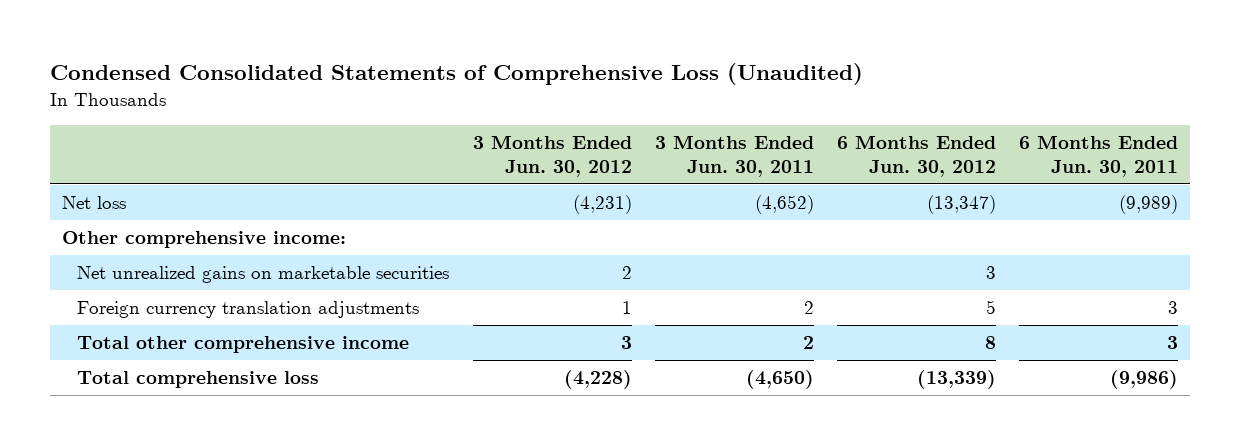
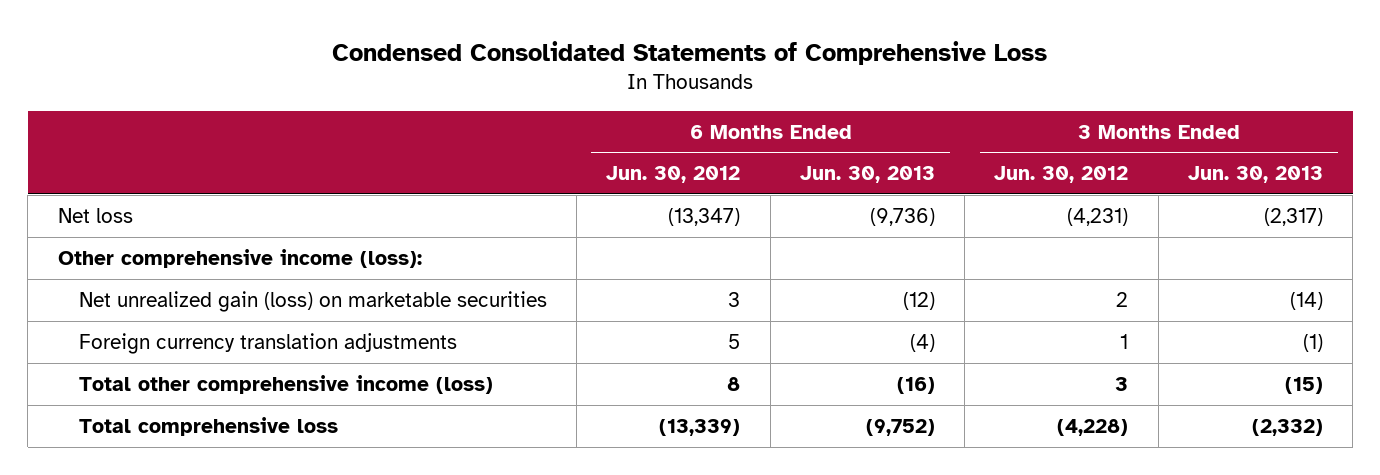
- Condensed Consolidated Statements of Comprehensive Loss (Unaudited)
+ Condensed Consolidated Statements of Comprehensive Loss
- | 3 Months Ended Jun. 30, 2012 | 3 Months Ended Jun. 30, 2011 | 6 Months Ended Jun. 30, 2012 | 6 Months Ended Jun. 30, 2011
+ | 6 Months Ended Jun. 30, 2012 | 6 Months Ended Jun. 30, 2013 | 3 Months Ended Jun. 30, 2012 | 3 Months Ended Jun. 30, 2013
- Other comprehensive income:
- Net unrealized gains on marketable securities | 2 | | 3 |
+ Other comprehensive income (loss):
+ Net unrealized gain (loss) on marketable securities | 3 | (12) | 2 | (14)
- Total other comprehensive income | 3 | 2 | 8 | 3
+ Total other comprehensive income (loss) | 8 | (16) | 3 | (15)

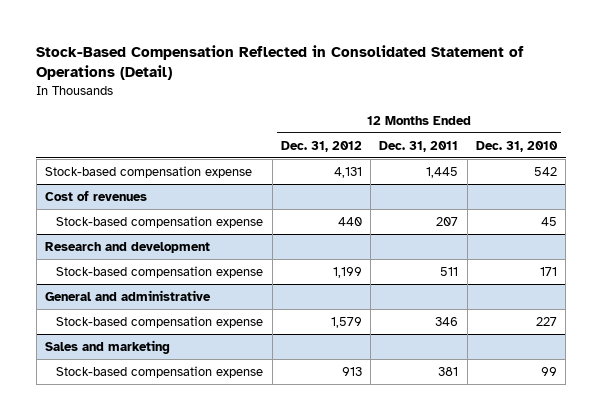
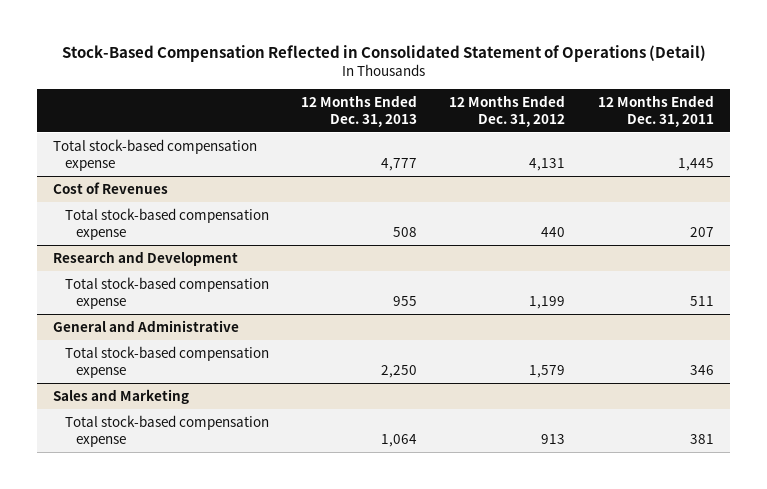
- | 12 Months Ended Dec. 31, 2012 | 12 Months Ended Dec. 31, 2011 | 12 Months Ended Dec. 31, 2010
+ | 12 Months Ended Dec. 31, 2013 | 12 Months Ended Dec. 31, 2012 | 12 Months Ended Dec. 31, 2011
- Stock-based compensation expense | 4,131 | 1,445 | 542
- Cost of revenues
- Stock-based compensation expense | 440 | 207 | 45
- Research and development
- Stock-based compensation expense | 1,199 | 511 | 171
- General and administrative
- Stock-based compensation expense | 1,579 | 346 | 227
- Sales and marketing
- Stock-based compensation expense | 913 | 381 | 99
+ Total stock-based compensation expense | 4,777 | 4,131 | 1,445
+ Cost of Revenues
+ Total stock-based compensation expense | 508 | 440 | 207
+ Research and Development
+ Total stock-based compensation expense | 955 | 1,199 | 511
+ General and Administrative
+ Total stock-based compensation expense | 2,250 | 1,579 | 346
+ Sales and Marketing
+ Total stock-based compensation expense | 1,064 | 913 | 381

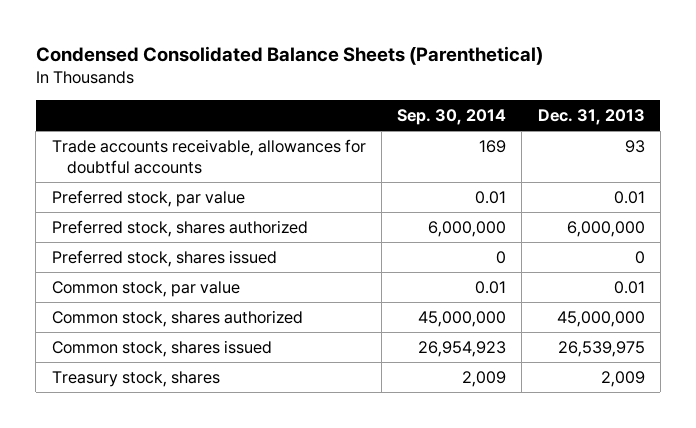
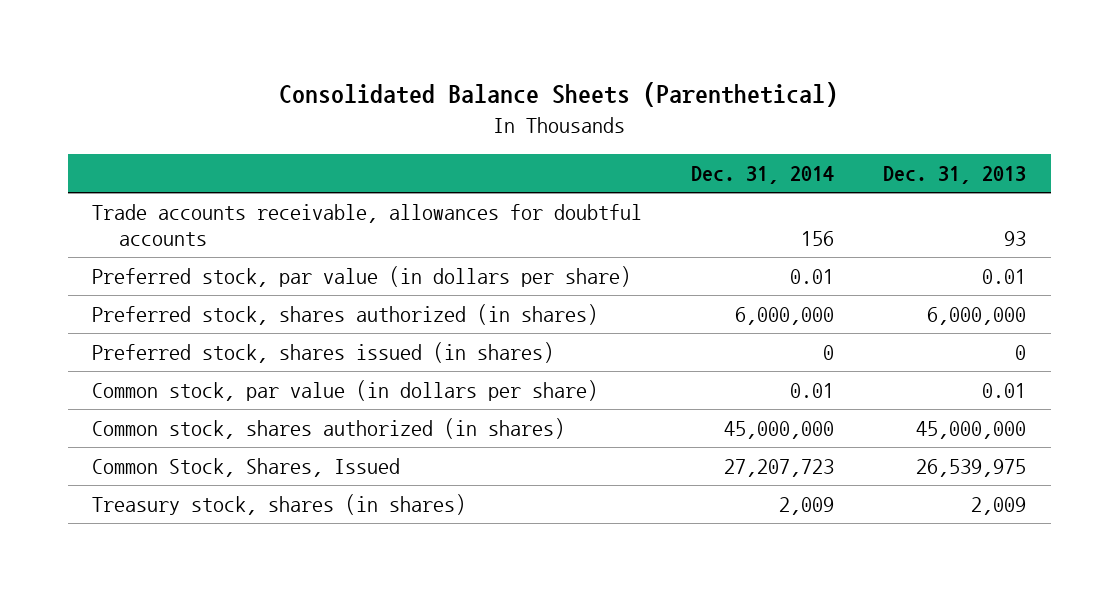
- Condensed Consolidated Balance Sheets (Parenthetical)
+ Consolidated Balance Sheets (Parenthetical)
- | Sep. 30, 2014 | Dec. 31, 2013
+ | Dec. 31, 2014 | Dec. 31, 2013
- Preferred stock, par value | 0.01 | 0.01
- Preferred stock, shares authorized | 6,000,000 | 6,000,000
- Preferred stock, shares issued | 0 | 0
- Common stock, par value | 0.01 | 0.01
- Common stock, shares authorized | 45,000,000 | 45,000,000
- Common stock, shares issued | 26,954,923 | 26,539,975
- Treasury stock, shares | 2,009 | 2,009
+ Preferred stock, par value (in dollars per share) | 0.01 | 0.01
+ Preferred stock, shares authorized (in shares) | 6,000,000 | 6,000,000
+ Preferred stock, shares issued (in shares) | 0 | 0
+ Common stock, par value (in dollars per share) | 0.01 | 0.01
+ Common stock, shares authorized (in shares) | 45,000,000 | 45,000,000
+ Common Stock, Shares, Issued | 27,207,723 | 26,539,975
+ Treasury stock, shares (in shares) | 2,009 | 2,009

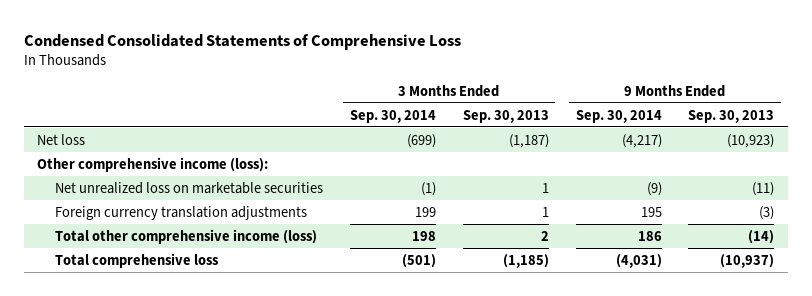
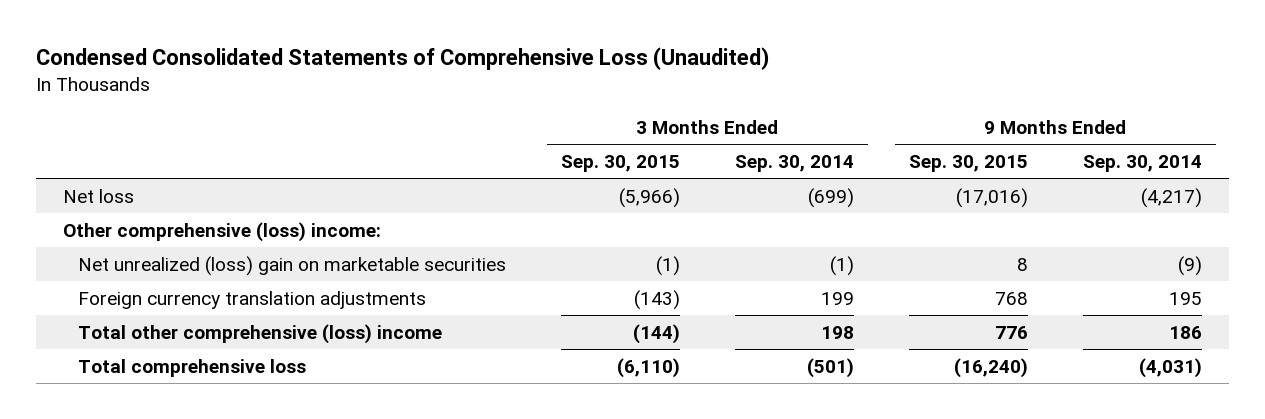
- Condensed Consolidated Statements of Comprehensive Loss
+ Condensed Consolidated Statements of Comprehensive Loss (Unaudited)
- | 3 Months Ended Sep. 30, 2014 | 3 Months Ended Sep. 30, 2013 | 9 Months Ended Sep. 30, 2014 | 9 Months Ended Sep. 30, 2013
+ | 3 Months Ended Sep. 30, 2015 | 3 Months Ended Sep. 30, 2014 | 9 Months Ended Sep. 30, 2015 | 9 Months Ended Sep. 30, 2014
- Other comprehensive income (loss):
- Net unrealized loss on marketable securities | (1) | 1 | (9) | (11)
+ Other comprehensive (loss) income:
+ Net unrealized (loss) gain on marketable securities | (1) | (1) | 8 | (9)
- Total other comprehensive income (loss) | 198 | 2 | 186 | (14)
+ Total other comprehensive (loss) income | (144) | 198 | 776 | 186

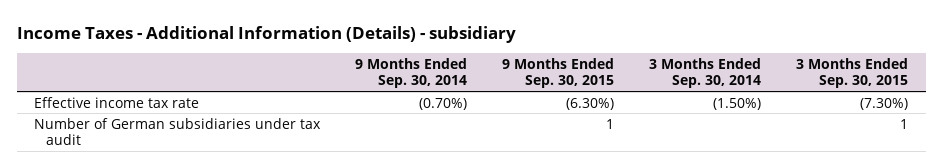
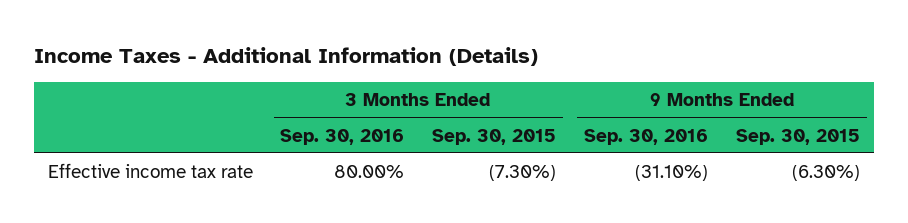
- Income Taxes - Additional Information (Details) - subsidiary
+ Income Taxes - Additional Information (Details)
- | 9 Months Ended Sep. 30, 2014 | 9 Months Ended Sep. 30, 2015 | 3 Months Ended Sep. 30, 2014 | 3 Months Ended Sep. 30, 2015
+ | 3 Months Ended Sep. 30, 2016 | 3 Months Ended Sep. 30, 2015 | 9 Months Ended Sep. 30, 2016 | 9 Months Ended Sep. 30, 2015
- Number of German subsidiaries under tax audit | | 1 | | 1

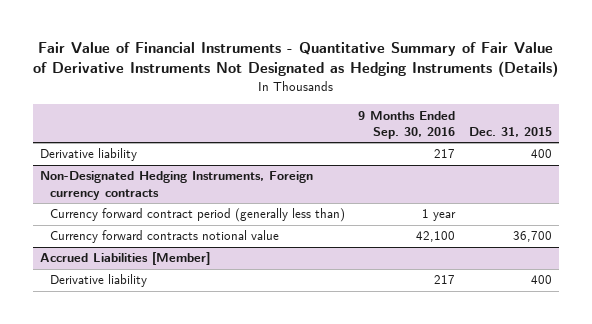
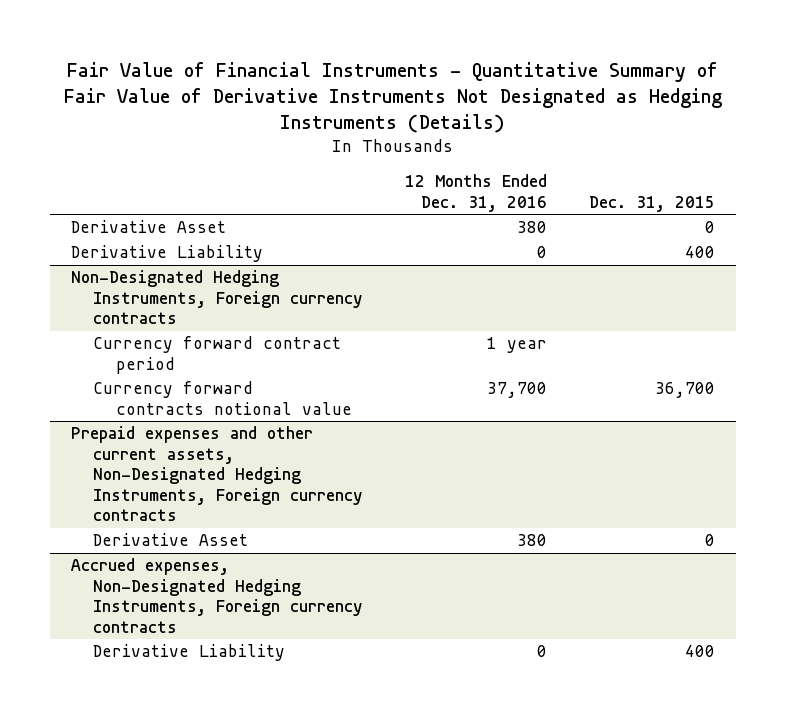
- | 9 Months Ended Sep. 30, 2016 | Dec. 31, 2015
+ | 12 Months Ended Dec. 31, 2016 | Dec. 31, 2015
- Derivative liability | 217 | 400
+ Derivative Asset | 380 | 0
+ Derivative Liability | 0 | 400
@ Non-Designated Hedging Instruments, Foreign currency contracts
- Currency forward contract period (generally less than) | 1 year |
+ Currency forward contract period | 1 year |
- Accrued Liabilities [Member]
- Derivative liability | 217 | 400
+ Prepaid expenses and other current assets, Non-Designated Hedging Instruments, Foreign currency contracts
+ Derivative Asset | 380 | 0
+ Accrued expenses, Non-Designated Hedging Instruments, Foreign currency contracts
+ Derivative Liability | 0 | 400

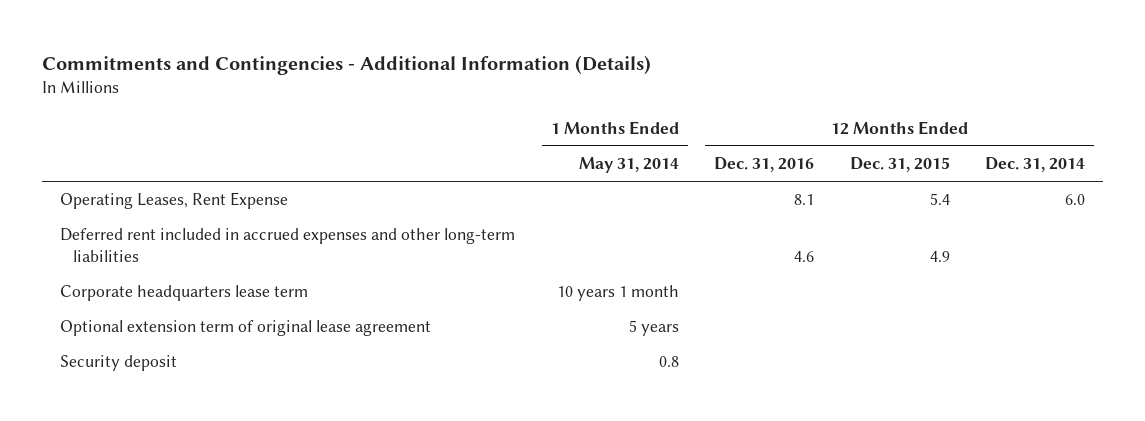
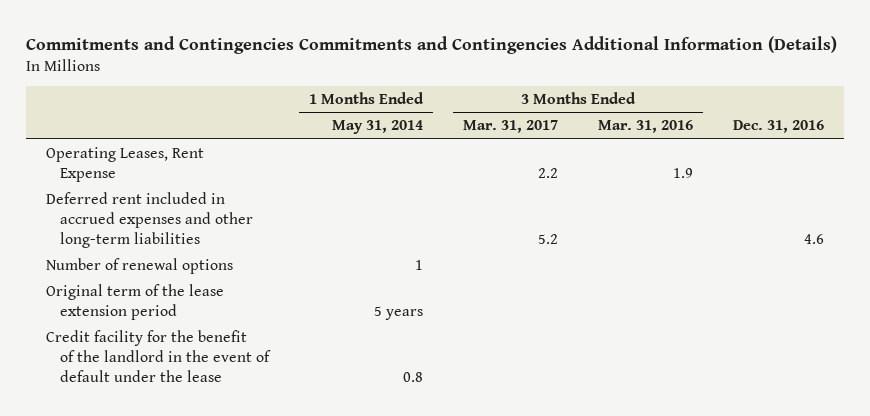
- Commitments and Contingencies - Additional Information (Details)
+ Commitments and Contingencies Commitments and Contingencies Additional Information (Details)
- | 1 Months Ended May 31, 2014 | 12 Months Ended Dec. 31, 2016 | 12 Months Ended Dec. 31, 2015 | 12 Months Ended Dec. 31, 2014
+ | 1 Months Ended May 31, 2014 | 3 Months Ended Mar. 31, 2017 | 3 Months Ended Mar. 31, 2016 | Dec. 31, 2016
- Corporate headquarters lease term | 10 years 1 month | | |
- Optional extension term of original lease agreement | 5 years | | |
- Security deposit | 0.8 | | |
+ Number of renewal options | 1 | | |
+ Original term of the lease extension period | 5 years | | |
+ Credit facility for the benefit of the landlord in the event of default under the lease | 0.8 | | |

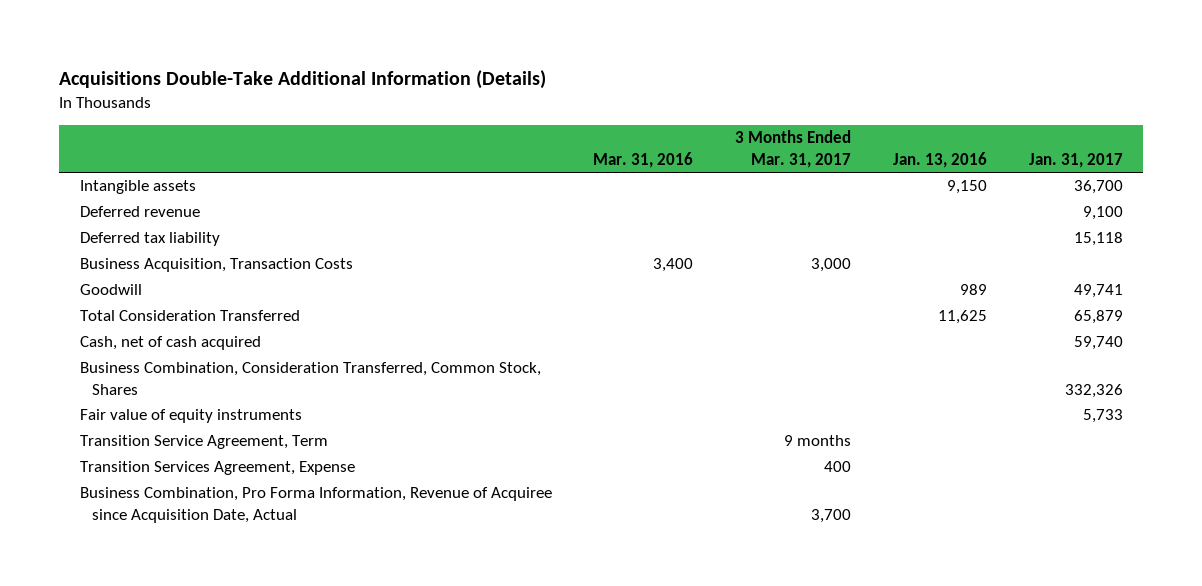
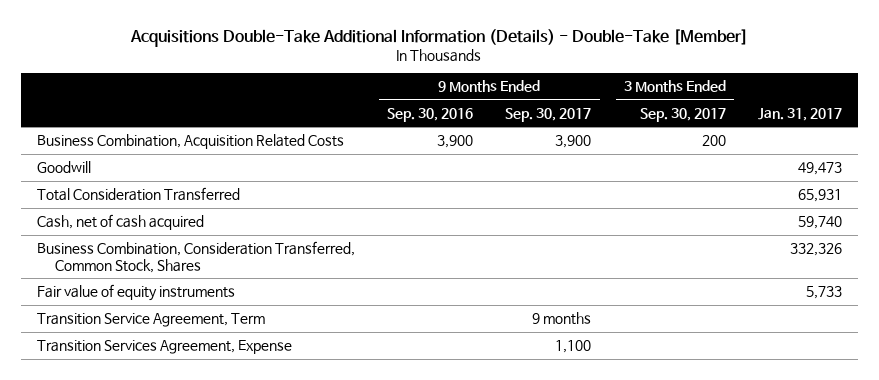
- Acquisitions Double-Take Additional Information (Details)
+ Acquisitions Double-Take Additional Information (Details) - Double-Take [Member]
- | Mar. 31, 2016 | 3 Months Ended Mar. 31, 2017 | Jan. 13, 2016 | Jan. 31, 2017
+ | 9 Months Ended Sep. 30, 2016 | 9 Months Ended Sep. 30, 2017 | 3 Months Ended Sep. 30, 2017 | Jan. 31, 2017
- Intangible assets | | | 9,150 | 36,700
- Deferred revenue | | | | 9,100
- Deferred tax liability | | | | 15,118
- Business Acquisition, Transaction Costs | 3,400 | 3,000 | |
- Goodwill | | | 989 | 49,741
- Total Consideration Transferred | | | 11,625 | 65,879
+ Business Combination, Acquisition Related Costs | 3,900 | 3,900 | 200 |
+ Goodwill | | | | 49,473
+ Total Consideration Transferred | | | | 65,931
- Business Combination, Pro Forma Information, Revenue of Acquiree since Acquisition Date, Actual | | 3,700 | |

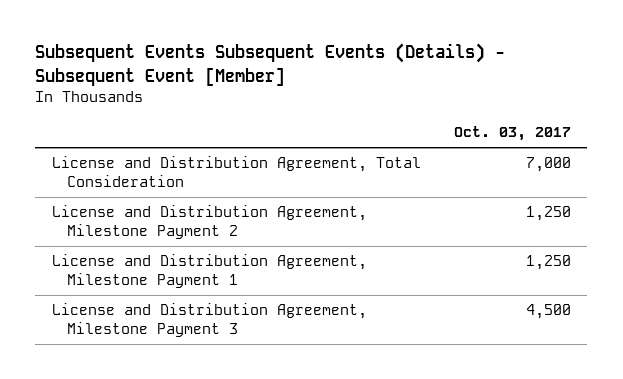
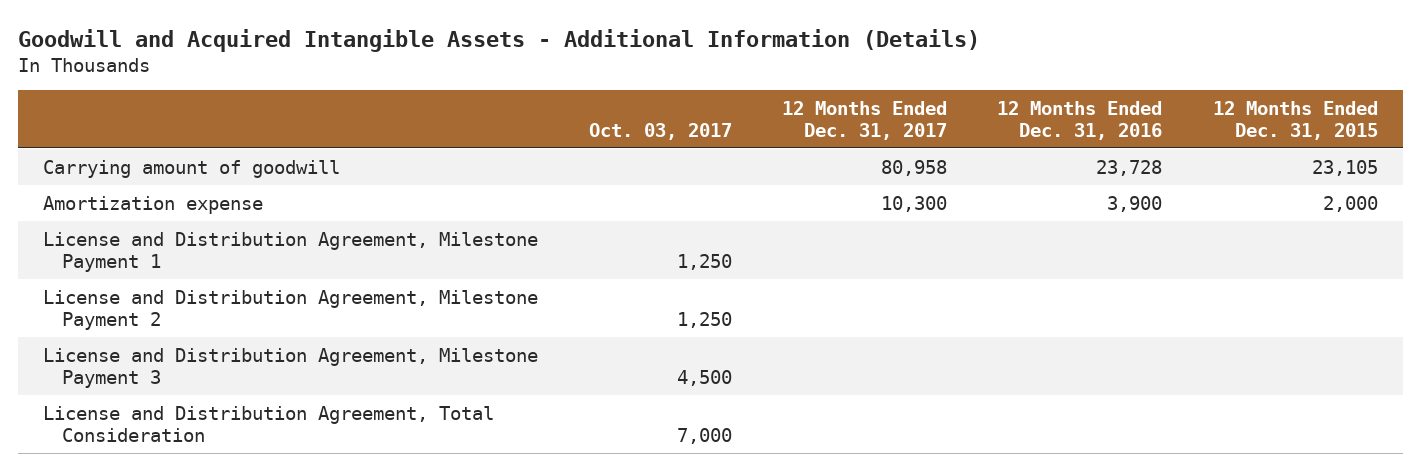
- Subsequent Events Subsequent Events (Details) - Subsequent Event [Member]
+ Goodwill and Acquired Intangible Assets - Additional Information (Details)
- | Oct. 03, 2017
+ | Oct. 03, 2017 | 12 Months Ended Dec. 31, 2017 | 12 Months Ended Dec. 31, 2016 | 12 Months Ended Dec. 31, 2015
+ Carrying amount of goodwill | | 80,958 | 23,728 | 23,105
+ Amortization expense | | 10,300 | 3,900 | 2,000
moved down: License and Distribution Agreement, Milestone Payment 2 | 1,250 | | |
moved down: License and Distribution Agreement, Total Consideration | 7,000 | | |

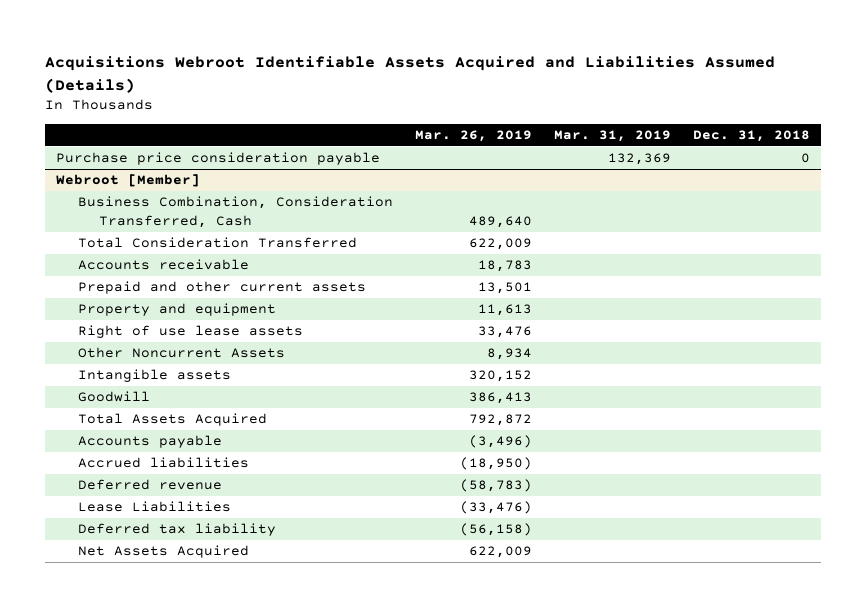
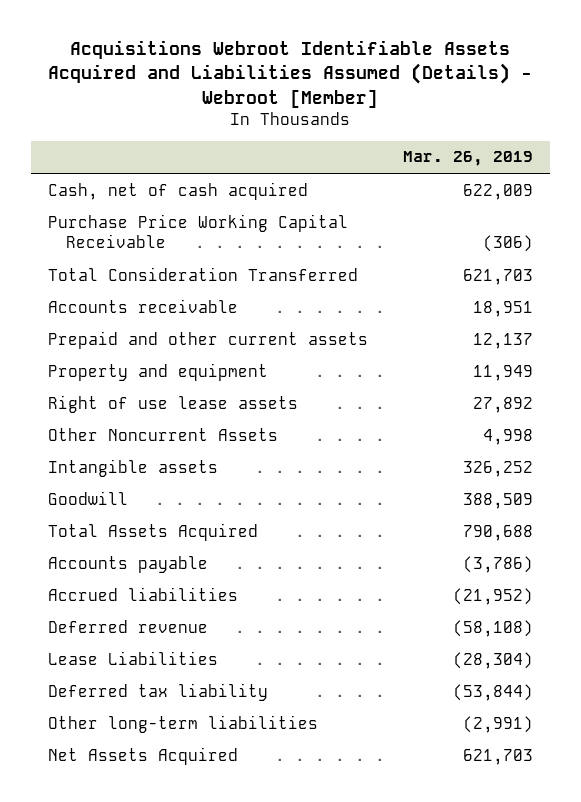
- Acquisitions Webroot Identifiable Assets Acquired and Liabilities Assumed (Details)
+ Acquisitions Webroot Identifiable Assets Acquired and Liabilities Assumed (Details) - Webroot [Member]
- | Mar. 26, 2019 | Mar. 31, 2019 | Dec. 31, 2018
+ | Mar. 26, 2019
- Purchase price consideration payable | | 132,369 | 0
- Webroot [Member]
- Business Combination, Consideration Transferred, Cash | 489,640 | |
- Total Consideration Transferred | 622,009 | |
- Accounts receivable | 18,783 | |
- Prepaid and other current assets | 13,501 | |
- Property and equipment | 11,613 | |
- Right of use lease assets | 33,476 | |
- Other Noncurrent Assets | 8,934 | |
- Intangible assets | 320,152 | |
- Goodwill | 386,413 | |
- Total Assets Acquired | 792,872 | |
- Accounts payable | (3,496) | |
- Accrued liabilities | (18,950) | |
- Deferred revenue | (58,783) | |
- Lease Liabilities | (33,476) | |
- Deferred tax liability | (56,158) | |
- Net Assets Acquired | 622,009 | |
+ Cash, net of cash acquired | 622,009
+ Purchase Price Working Capital Receivable | (306)
+ Total Consideration Transferred | 621,703
+ Accounts receivable | 18,951
+ Prepaid and other current assets | 12,137
+ Property and equipment | 11,949
+ Right of use lease assets | 27,892
+ Other Noncurrent Assets | 4,998
+ Intangible assets | 326,252
+ Goodwill | 388,509
+ Total Assets Acquired | 790,688
+ Accounts payable | (3,786)
+ Accrued liabilities | (21,952)
+ Deferred revenue | (58,108)
+ Lease Liabilities | (28,304)
+ Deferred tax liability | (53,844)
+ Other long-term liabilities | (2,991)
+ Net Assets Acquired | 621,703

